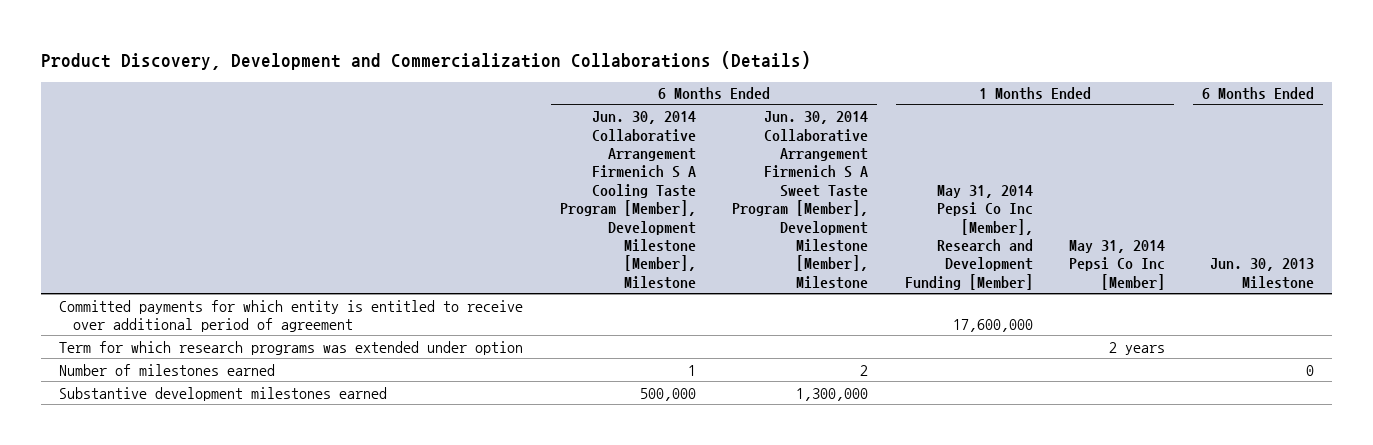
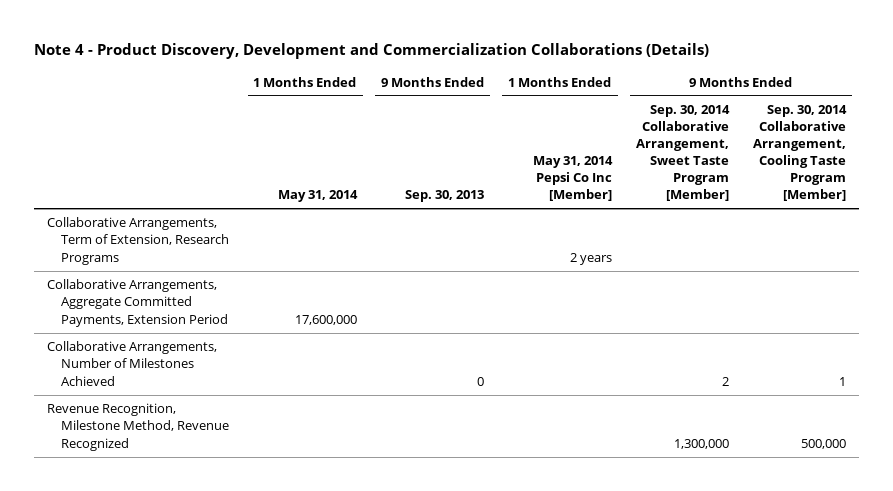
- Product Discovery, Development and Commercialization Collaborations (Details)
+ Note 4 - Product Discovery, Development and Commercialization Collaborations (Details)
- | 6 Months Ended Jun. 30, 2014 Collaborative Arrangement Firmenich S A Cooling Taste Program [Member], Development Milestone [Member], Milestone | 6 Months Ended Jun. 30, 2014 Collaborative Arrangement Firmenich S A Sweet Taste Program [Member], Development Milestone [Member], Milestone | 1 Months Ended May 31, 2014 Pepsi Co Inc [Member], Research and Development Funding [Member] | 1 Months Ended May 31, 2014 Pepsi Co Inc [Member] | 6 Months Ended Jun. 30, 2013 Milestone
+ | 1 Months Ended May 31, 2014 | 9 Months Ended Sep. 30, 2013 | 1 Months Ended May 31, 2014 Pepsi Co Inc [Member] | 9 Months Ended Sep. 30, 2014 Collaborative Arrangement, Sweet Taste Program [Member] | 9 Months Ended Sep. 30, 2014 Collaborative Arrangement, Cooling Taste Program [Member]
- Committed payments for which entity is entitled to receive over additional period of agreement | | | 17,600,000 | |
- Term for which research programs was extended under option | | | | 2 years |
- Number of milestones earned | 1 | 2 | | | 0
- Substantive development milestones earned | 500,000 | 1,300,000 | | |
+ Collaborative Arrangements, Term of Extension, Research Programs | | | 2 years | |
+ Collaborative Arrangements, Aggregate Committed Payments, Extension Period | 17,600,000 | | | |
+ Collaborative Arrangements, Number of Milestones Achieved | | 0 | | 2 | 1
+ Revenue Recognition, Milestone Method, Revenue Recognized | | | | 1,300,000 | 500,000

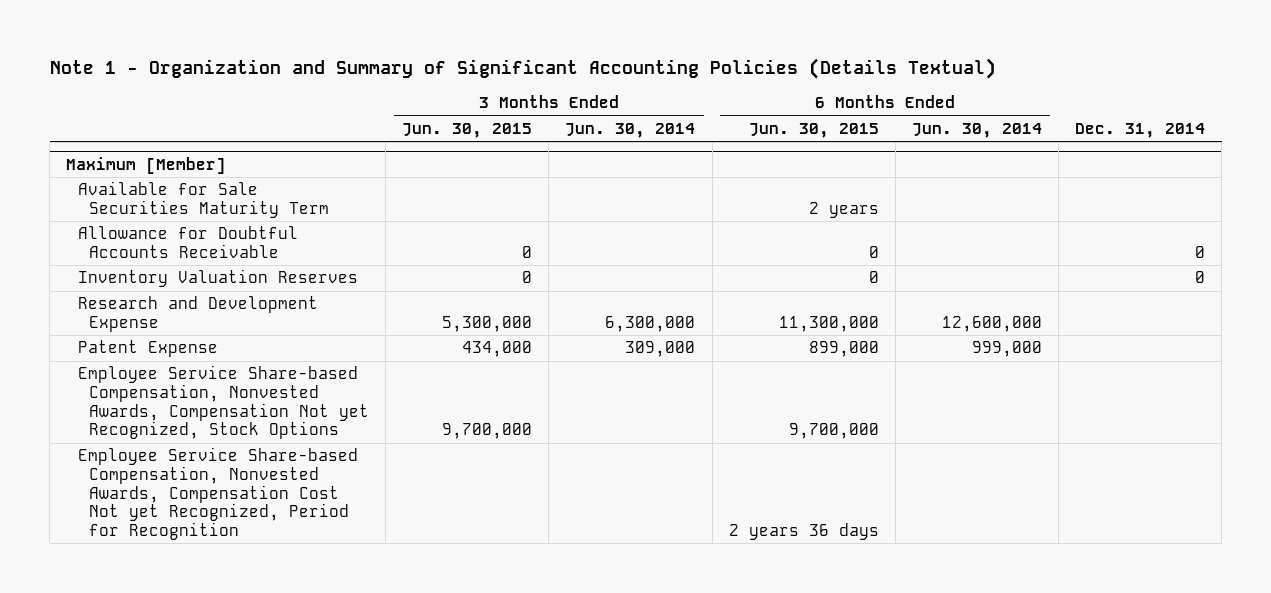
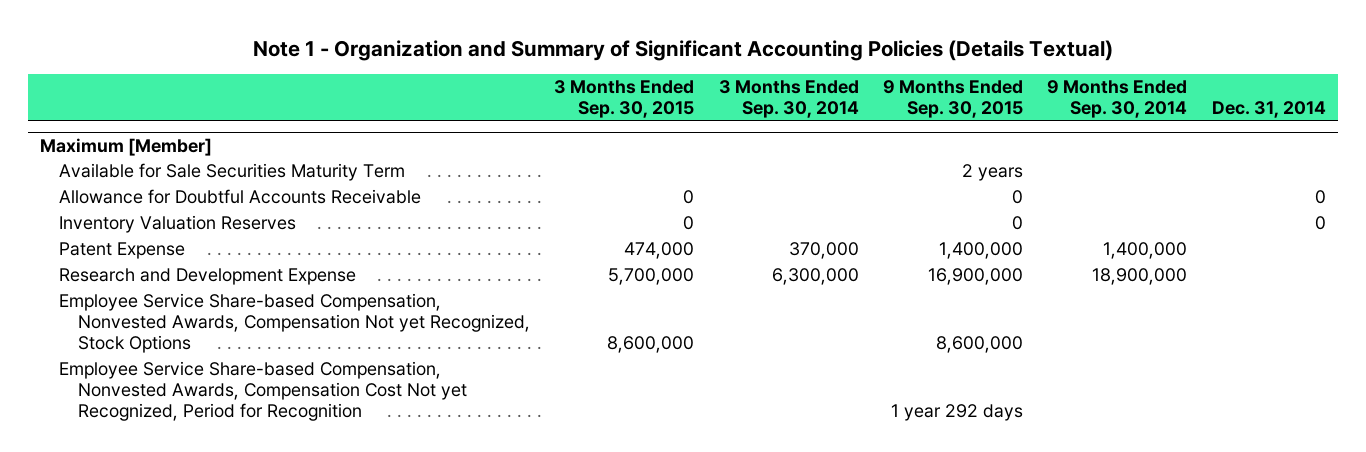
- | 3 Months Ended Jun. 30, 2015 | 3 Months Ended Jun. 30, 2014 | 6 Months Ended Jun. 30, 2015 | 6 Months Ended Jun. 30, 2014 | Dec. 31, 2014
+ | 3 Months Ended Sep. 30, 2015 | 3 Months Ended Sep. 30, 2014 | 9 Months Ended Sep. 30, 2015 | 9 Months Ended Sep. 30, 2014 | Dec. 31, 2014
@ Maximum [Member]
moved down: Research and Development Expense | 5,700,000 | 6,300,000 | 16,900,000 | 18,900,000 |

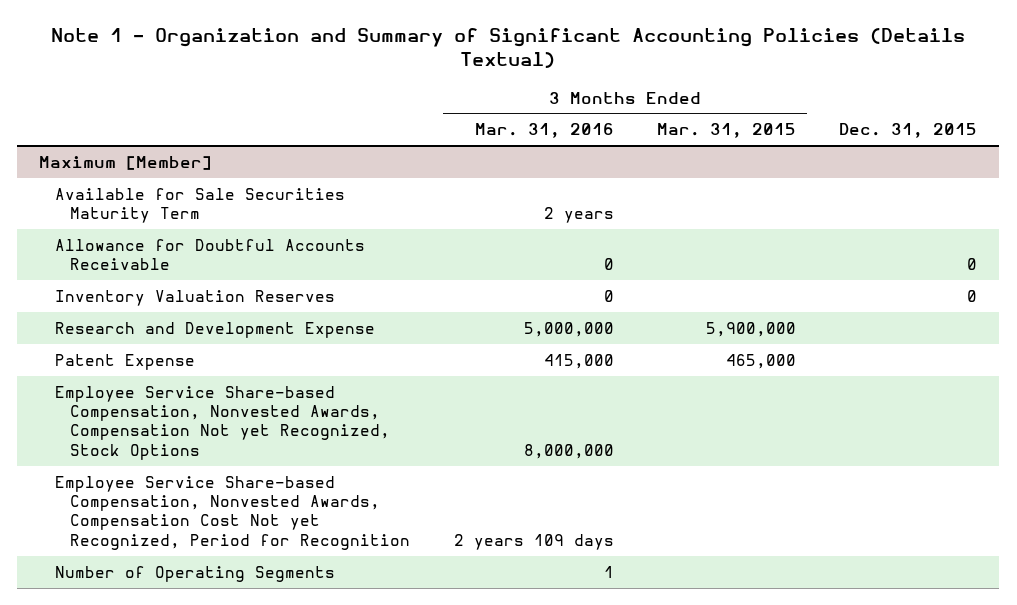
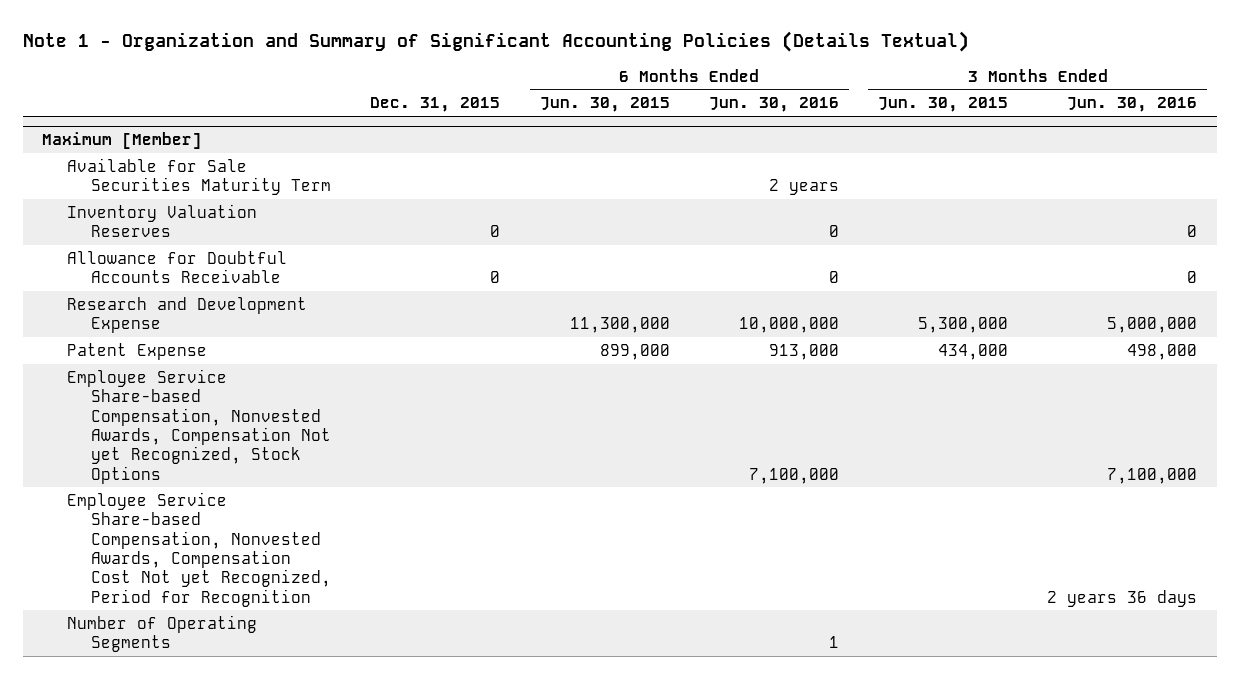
- | 3 Months Ended Mar. 31, 2016 | 3 Months Ended Mar. 31, 2015 | Dec. 31, 2015
+ | Dec. 31, 2015 | 6 Months Ended Jun. 30, 2015 | 6 Months Ended Jun. 30, 2016 | 3 Months Ended Jun. 30, 2015 | 3 Months Ended Jun. 30, 2016
@ Maximum [Member]
moved down: Allowance for Doubtful Accounts Receivable | 0 | | 0 | | 0

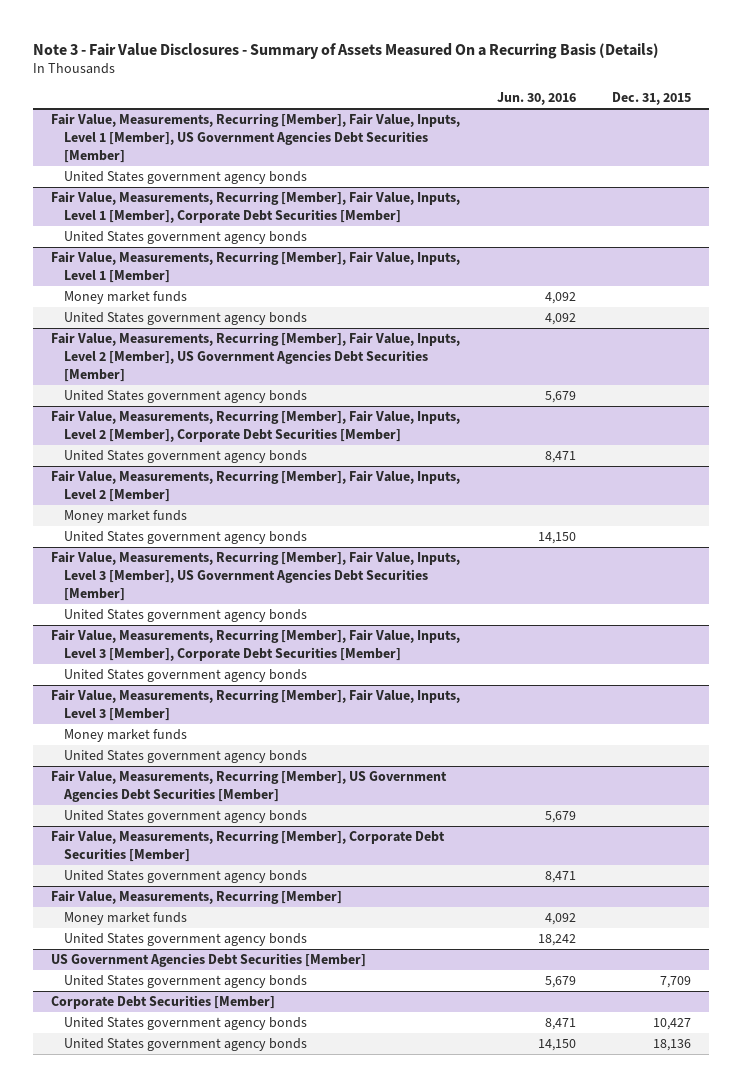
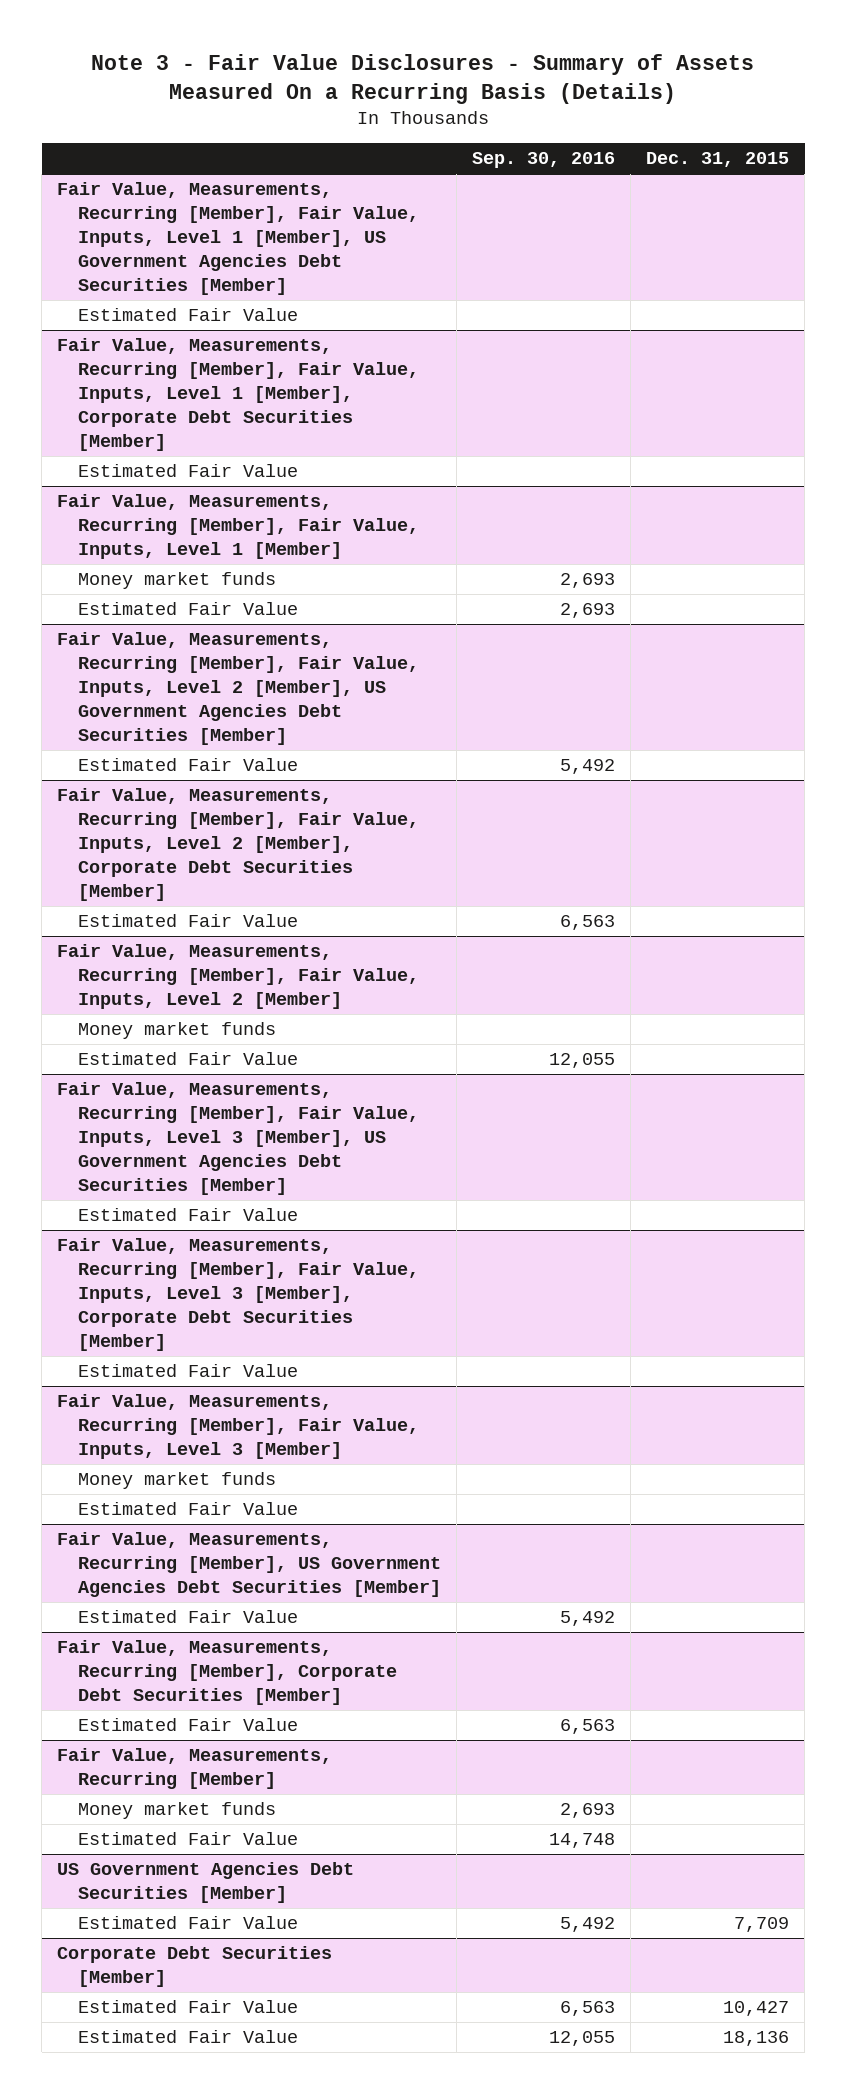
- | Jun. 30, 2016 | Dec. 31, 2015
+ | Sep. 30, 2016 | Dec. 31, 2015
@ Fair Value, Measurements, Recurring [Member], Fair Value, Inputs, Level 1 [Member], US Government Agencies Debt Securities [Member]
- United States government agency bonds
+ Estimated Fair Value
@ Fair Value, Measurements, Recurring [Member], Fair Value, Inputs, Level 1 [Member], Corporate Debt Securities [Member]
- United States government agency bonds
+ Estimated Fair Value
@ Fair Value, Measurements, Recurring [Member], Fair Value, Inputs, Level 1 [Member]
- United States government agency bonds | 4,092 |
+ Estimated Fair Value | 2,693 |
@ Fair Value, Measurements, Recurring [Member], Fair Value, Inputs, Level 2 [Member], US Government Agencies Debt Securities [Member]
- United States government agency bonds | 5,679 |
+ Estimated Fair Value | 5,492 |
@ Fair Value, Measurements, Recurring [Member], Fair Value, Inputs, Level 2 [Member], Corporate Debt Securities [Member]
- United States government agency bonds | 8,471 |
+ Estimated Fair Value | 6,563 |
@ Fair Value, Measurements, Recurring [Member], Fair Value, Inputs, Level 2 [Member]
- United States government agency bonds | 14,150 |
+ Estimated Fair Value | 12,055 |
@ Fair Value, Measurements, Recurring [Member], Fair Value, Inputs, Level 3 [Member], US Government Agencies Debt Securities [Member]
- United States government agency bonds
+ Estimated Fair Value
@ Fair Value, Measurements, Recurring [Member], Fair Value, Inputs, Level 3 [Member], Corporate Debt Securities [Member]
- United States government agency bonds
+ Estimated Fair Value
@ Fair Value, Measurements, Recurring [Member], Fair Value, Inputs, Level 3 [Member]
- United States government agency bonds
+ Estimated Fair Value
@ Fair Value, Measurements, Recurring [Member], US Government Agencies Debt Securities [Member]
- United States government agency bonds | 5,679 |
+ Estimated Fair Value | 5,492 |
@ Fair Value, Measurements, Recurring [Member], Corporate Debt Securities [Member]
- United States government agency bonds | 8,471 |
+ Estimated Fair Value | 6,563 |
@ Fair Value, Measurements, Recurring [Member]
- United States government agency bonds | 18,242 |
+ Estimated Fair Value | 14,748 |
@ US Government Agencies Debt Securities [Member]
- United States government agency bonds | 5,679 | 7,709
+ Estimated Fair Value | 5,492 | 7,709
@ Corporate Debt Securities [Member]
- United States government agency bonds | 8,471 | 10,427
- United States government agency bonds | 14,150 | 18,136
+ Estimated Fair Value | 6,563 | 10,427
+ Estimated Fair Value | 12,055 | 18,136

